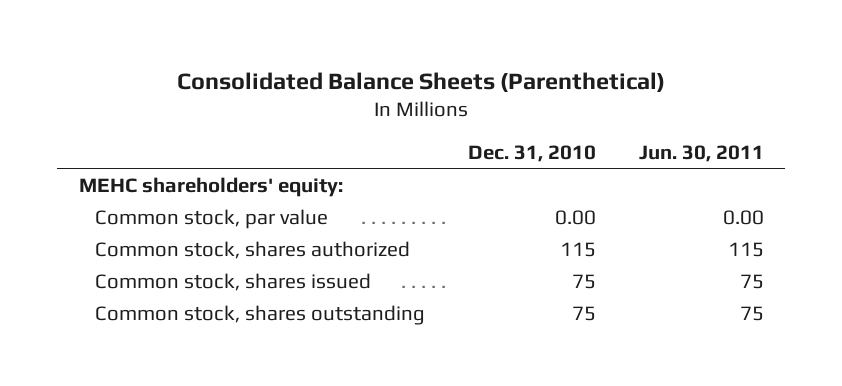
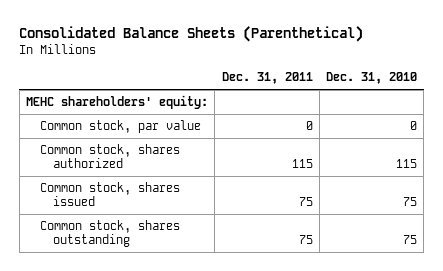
- | Dec. 31, 2010 | Jun. 30, 2011
+ | Dec. 31, 2011 | Dec. 31, 2010
- Common stock, par value | 0.00 | 0.00
+ Common stock, par value | 0 | 0

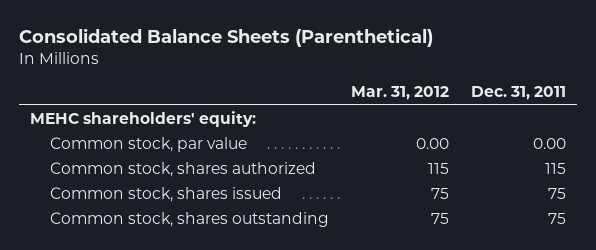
- | Dec. 31, 2011 | Dec. 31, 2010
+ | Mar. 31, 2012 | Dec. 31, 2011
- Common stock, par value | 0 | 0
+ Common stock, par value | 0.00 | 0.00

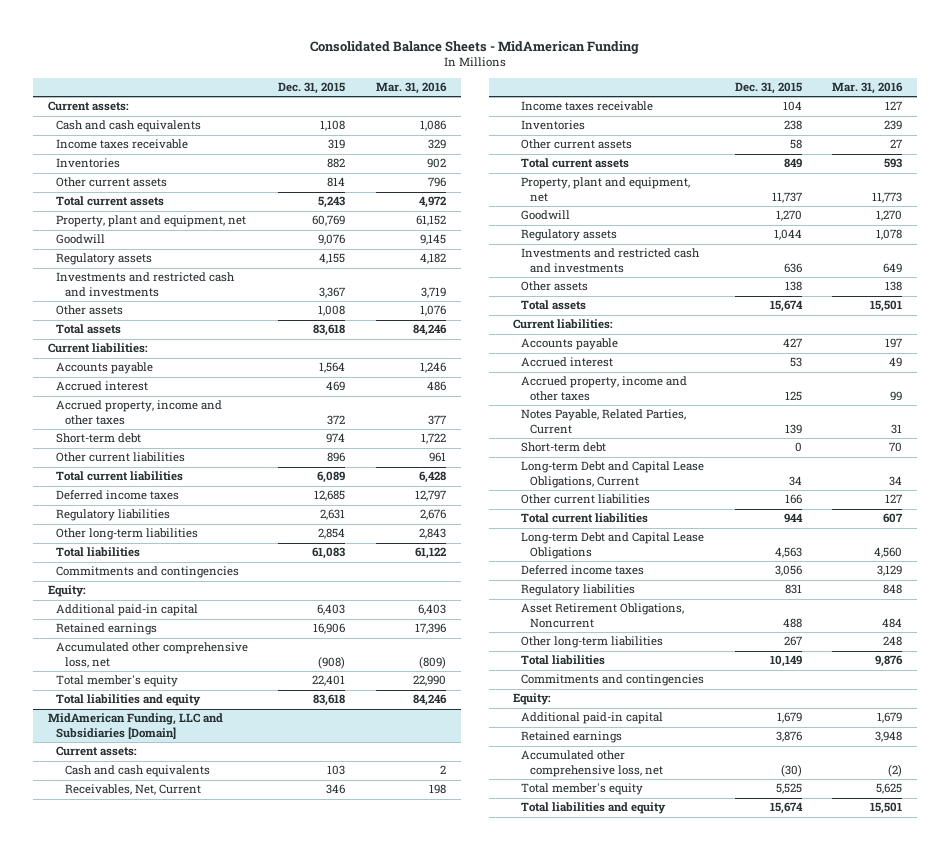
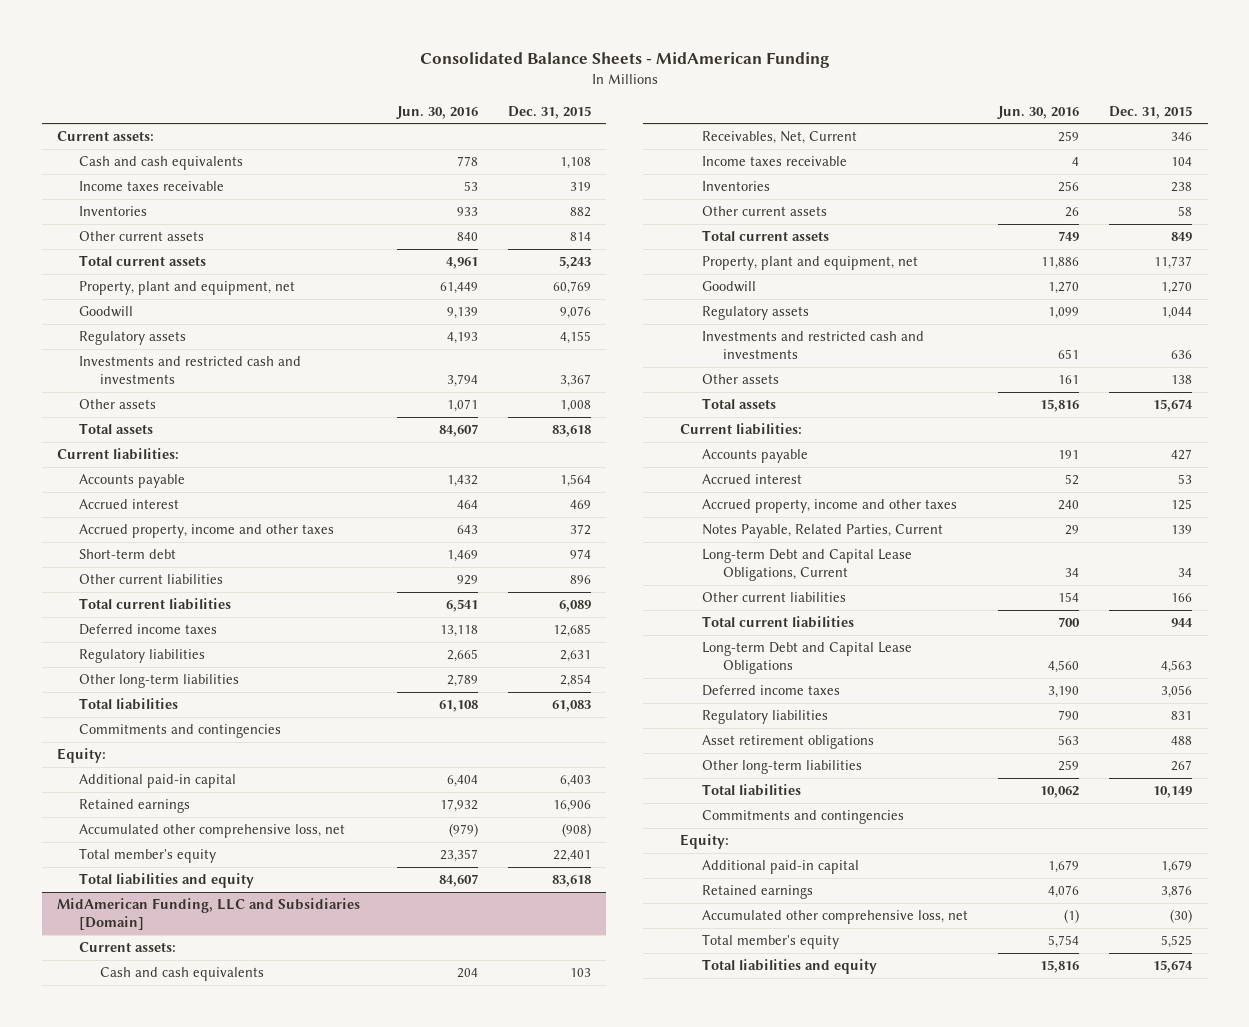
- | Dec. 31, 2015 | Mar. 31, 2016
+ | Jun. 30, 2016 | Dec. 31, 2015
@ MidAmerican Funding, LLC and Subsidiaries [Domain]
- Short-term debt | 0 | 70
- Asset Retirement Obligations, Noncurrent | 488 | 484
+ Asset retirement obligations | 563 | 488

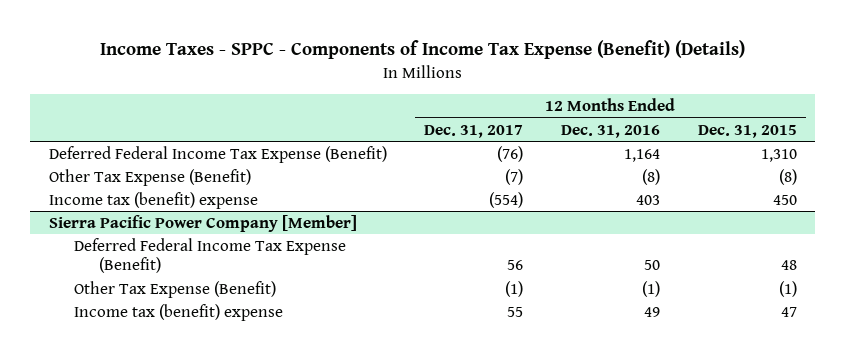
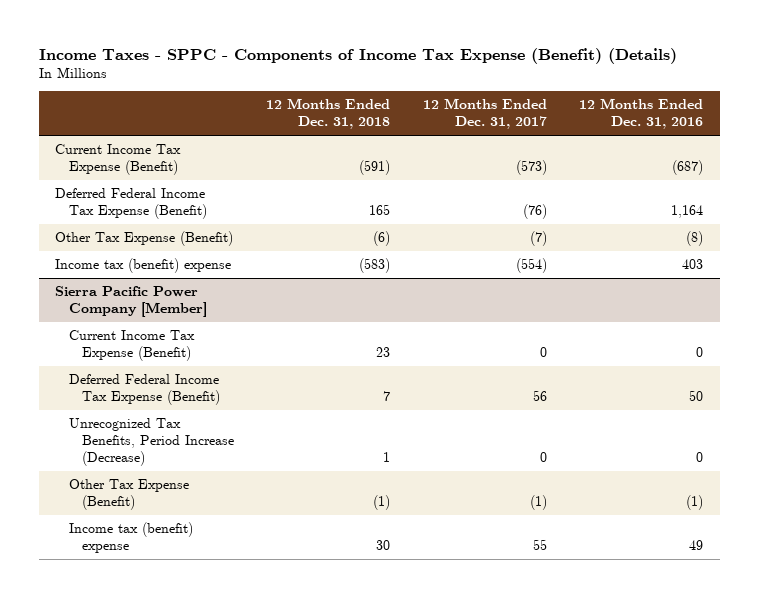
- | 12 Months Ended Dec. 31, 2017 | 12 Months Ended Dec. 31, 2016 | 12 Months Ended Dec. 31, 2015
+ | 12 Months Ended Dec. 31, 2018 | 12 Months Ended Dec. 31, 2017 | 12 Months Ended Dec. 31, 2016
+ Current Income Tax Expense (Benefit) | (591) | (573) | (687)
@ Sierra Pacific Power Company [Member]
+ Current Income Tax Expense (Benefit) | 23 | 0 | 0
+ Unrecognized Tax Benefits, Period Increase (Decrease) | 1 | 0 | 0

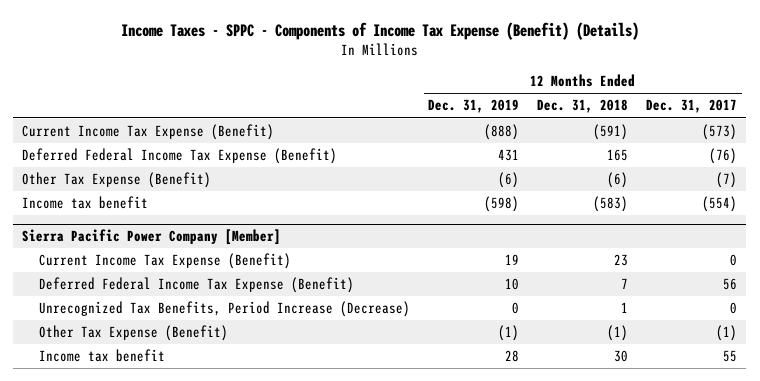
- | 12 Months Ended Dec. 31, 2018 | 12 Months Ended Dec. 31, 2017 | 12 Months Ended Dec. 31, 2016
+ | 12 Months Ended Dec. 31, 2019 | 12 Months Ended Dec. 31, 2018 | 12 Months Ended Dec. 31, 2017
- Income tax (benefit) expense | (583) | (554) | 403
+ Income tax benefit | (598) | (583) | (554)
@ Sierra Pacific Power Company [Member]
- Income tax (benefit) expense | 30 | 55 | 49
+ Income tax benefit | 28 | 30 | 55

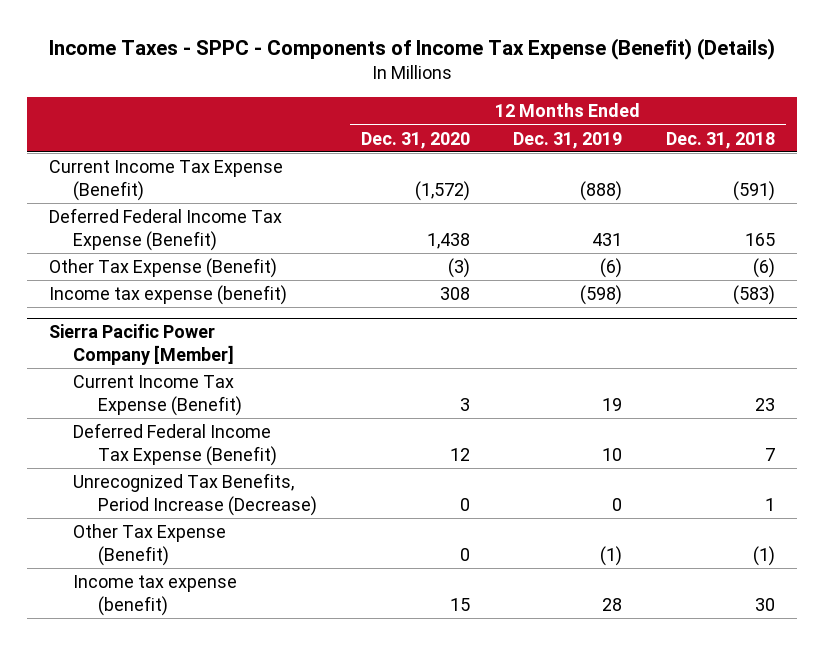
- | 12 Months Ended Dec. 31, 2019 | 12 Months Ended Dec. 31, 2018 | 12 Months Ended Dec. 31, 2017
+ | 12 Months Ended Dec. 31, 2020 | 12 Months Ended Dec. 31, 2019 | 12 Months Ended Dec. 31, 2018
- Income tax benefit | (598) | (583) | (554)
+ Income tax expense (benefit) | 308 | (598) | (583)
@ Sierra Pacific Power Company [Member]
- Income tax benefit | 28 | 30 | 55
+ Income tax expense (benefit) | 15 | 28 | 30

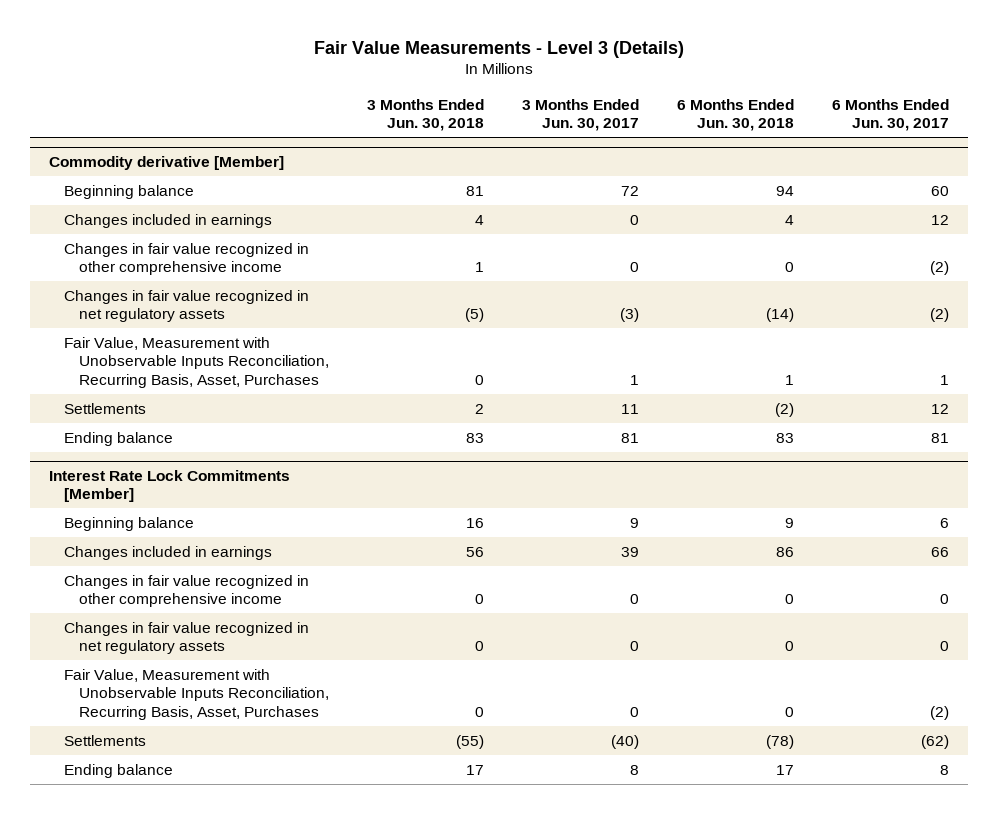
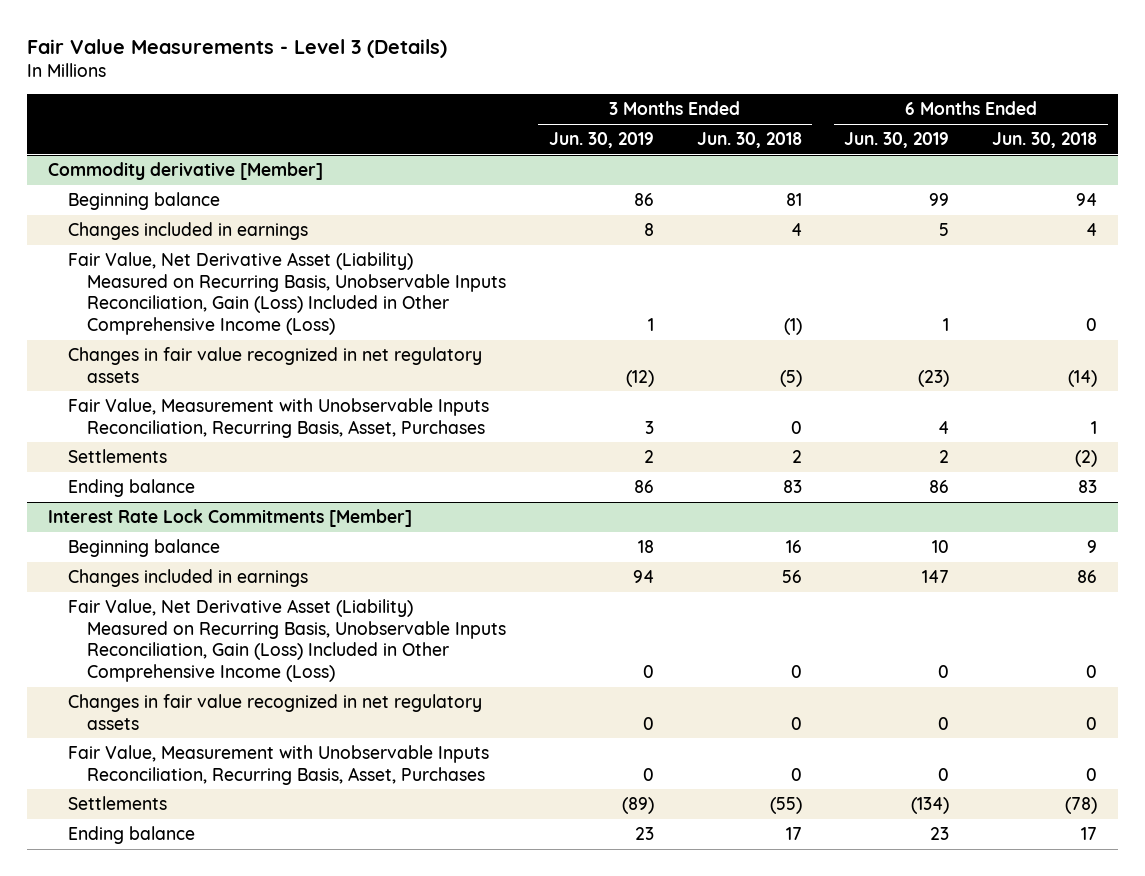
- | 3 Months Ended Jun. 30, 2018 | 3 Months Ended Jun. 30, 2017 | 6 Months Ended Jun. 30, 2018 | 6 Months Ended Jun. 30, 2017
+ | 3 Months Ended Jun. 30, 2019 | 3 Months Ended Jun. 30, 2018 | 6 Months Ended Jun. 30, 2019 | 6 Months Ended Jun. 30, 2018
@ Commodity derivative [Member]
- Changes in fair value recognized in other comprehensive income | 1 | 0 | 0 | (2)
+ Fair Value, Net Derivative Asset (Liability) Measured on Recurring Basis, Unobservable Inputs Reconciliation, Gain (Loss) Included in Other Comprehensive Income (Loss) | 1 | (1) | 1 | 0
@ Interest Rate Lock Commitments [Member]
- Changes in fair value recognized in other comprehensive income | 0 | 0 | 0 | 0
+ Fair Value, Net Derivative Asset (Liability) Measured on Recurring Basis, Unobservable Inputs Reconciliation, Gain (Loss) Included in Other Comprehensive Income (Loss) | 0 | 0 | 0 | 0

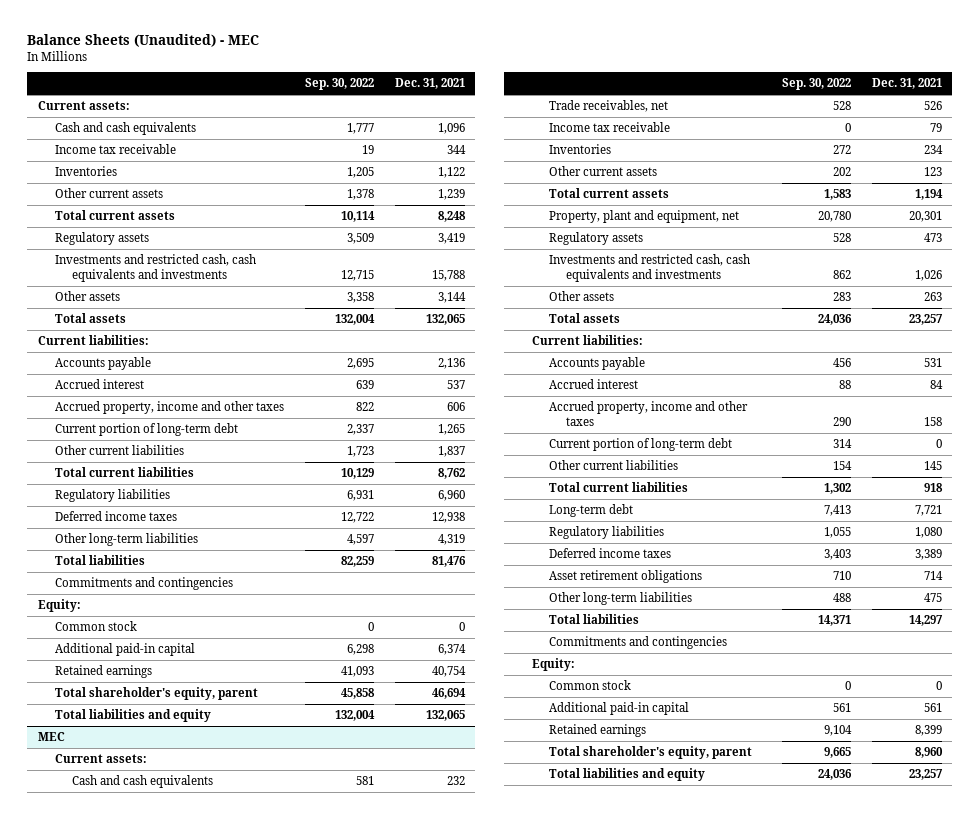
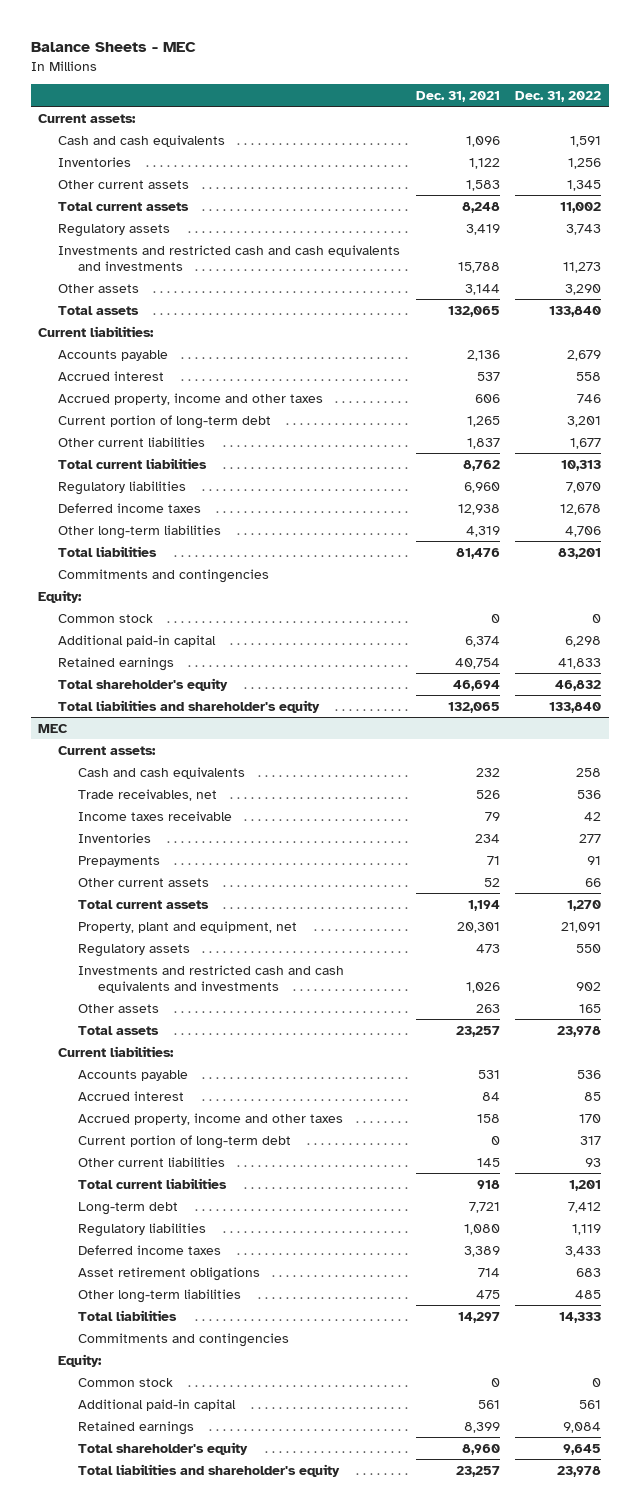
- Balance Sheets (Unaudited) - MEC
+ Balance Sheets - MEC
- | Sep. 30, 2022 | Dec. 31, 2021
+ | Dec. 31, 2021 | Dec. 31, 2022
- Income tax receivable | 19 | 344
- Other current assets | 1,378 | 1,239
+ Other current assets | 1,583 | 1,345
- Investments and restricted cash, cash equivalents and investments | 12,715 | 15,788
+ Investments and restricted cash and cash equivalents and investments | 15,788 | 11,273
- Total shareholder's equity, parent | 45,858 | 46,694
- Total liabilities and equity | 132,004 | 132,065
+ Total shareholder's equity | 46,694 | 46,832
+ Total liabilities and shareholder's equity | 132,065 | 133,840
@ MEC
- Income tax receivable | 0 | 79
+ Income taxes receivable | 79 | 42
- Other current assets | 202 | 123
+ Prepayments | 71 | 91
+ Other current assets | 52 | 66
- Investments and restricted cash, cash equivalents and investments | 862 | 1,026
+ Investments and restricted cash and cash equivalents and investments | 1,026 | 902
- Total shareholder's equity, parent | 9,665 | 8,960
- Total liabilities and equity | 24,036 | 23,257
+ Total shareholder's equity | 8,960 | 9,645
+ Total liabilities and shareholder's equity | 23,257 | 23,978

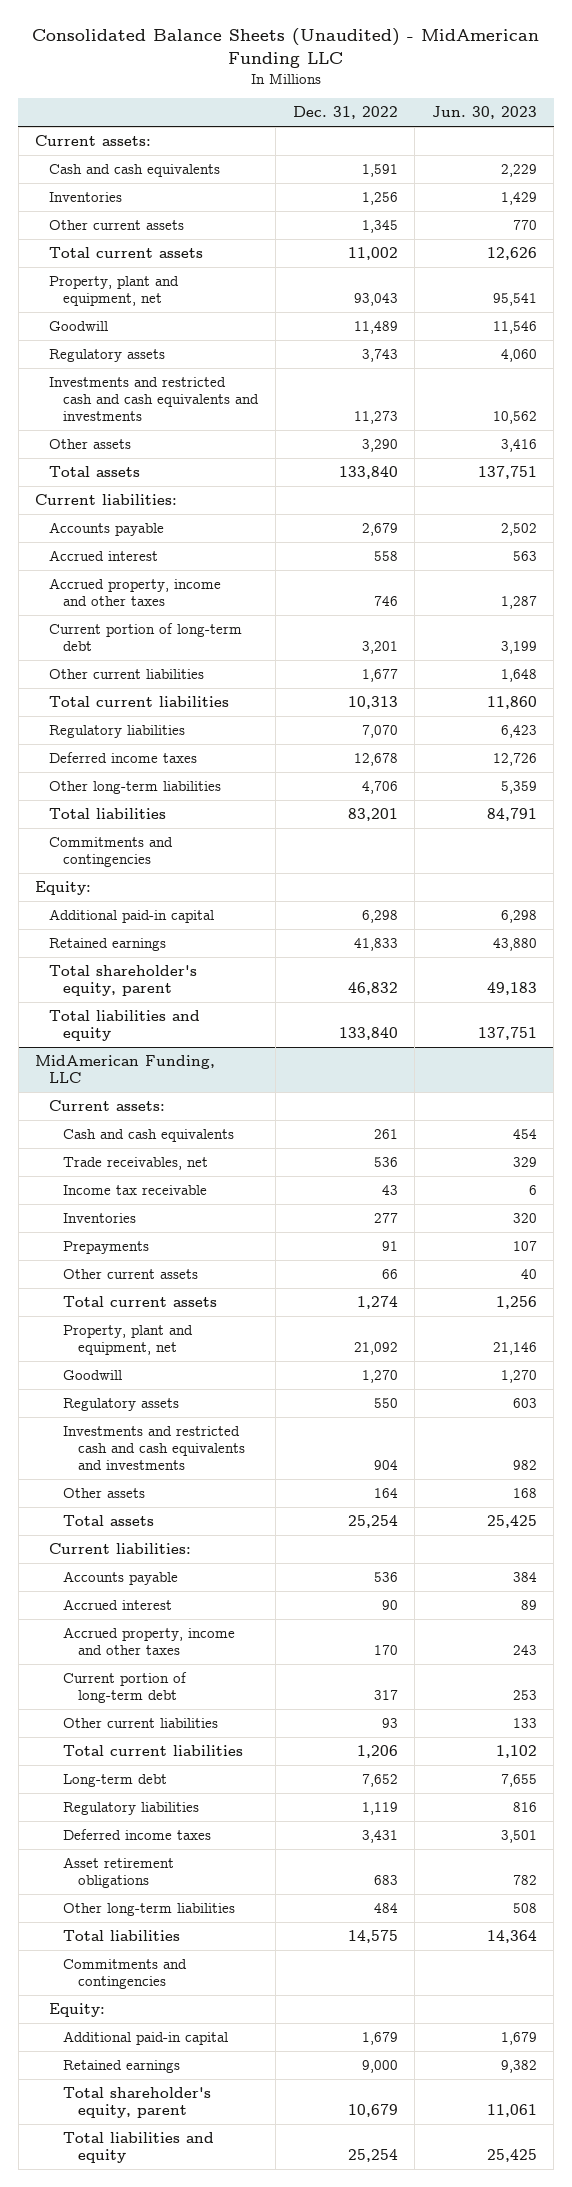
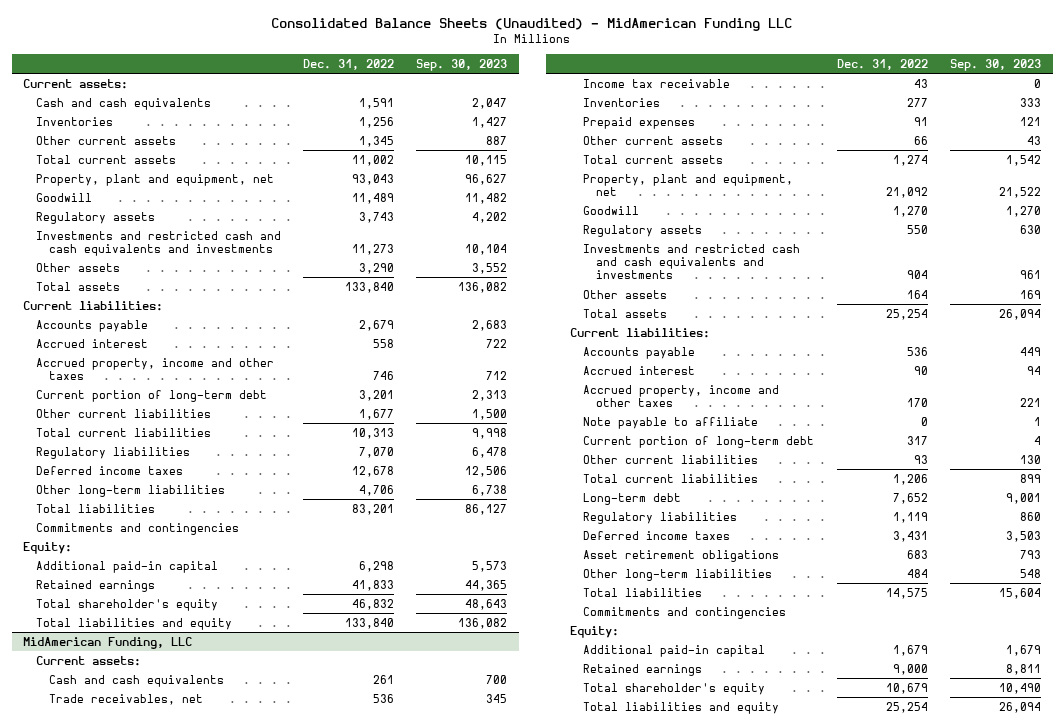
- | Dec. 31, 2022 | Jun. 30, 2023
+ | Dec. 31, 2022 | Sep. 30, 2023
- Total shareholder's equity, parent | 46,832 | 49,183
+ Total shareholder's equity | 46,832 | 48,643
@ MidAmerican Funding, LLC
- Prepayments | 91 | 107
+ Prepaid expenses | 91 | 121
+ Note payable to affiliate | 0 | 1
- Total shareholder's equity, parent | 10,679 | 11,061
+ Total shareholder's equity | 10,679 | 10,490

